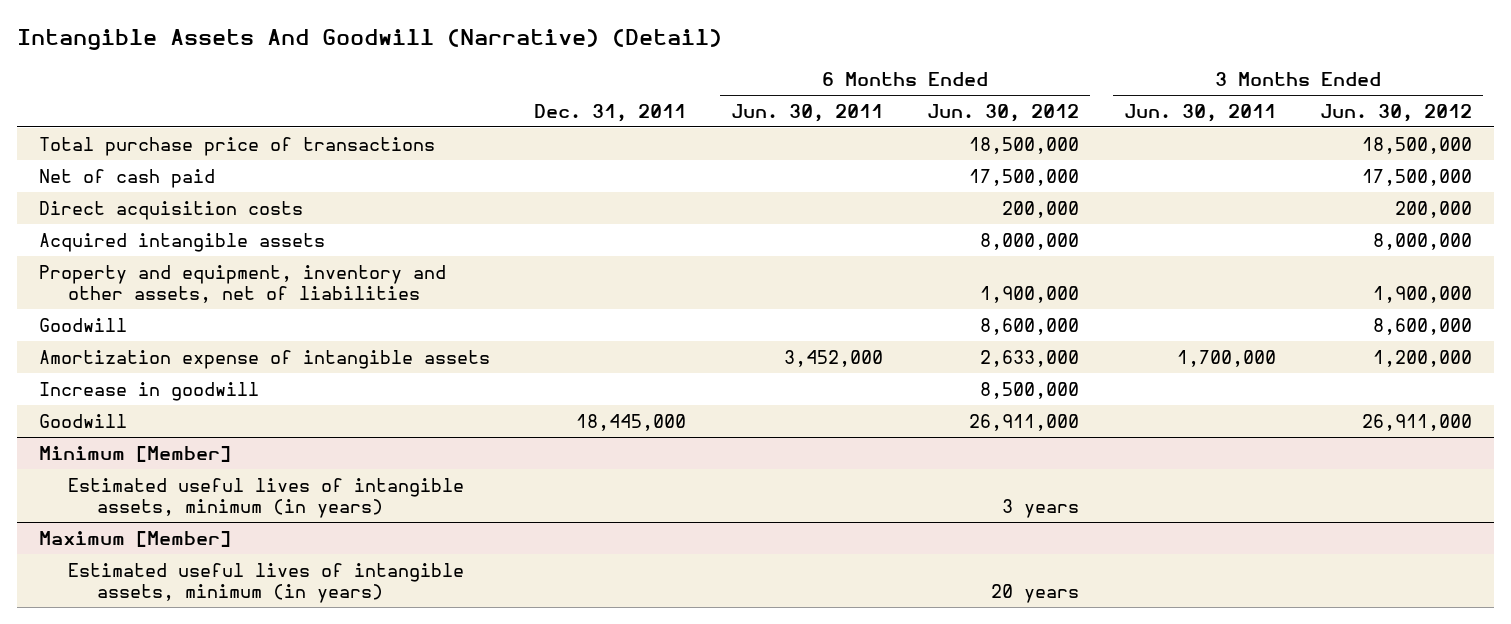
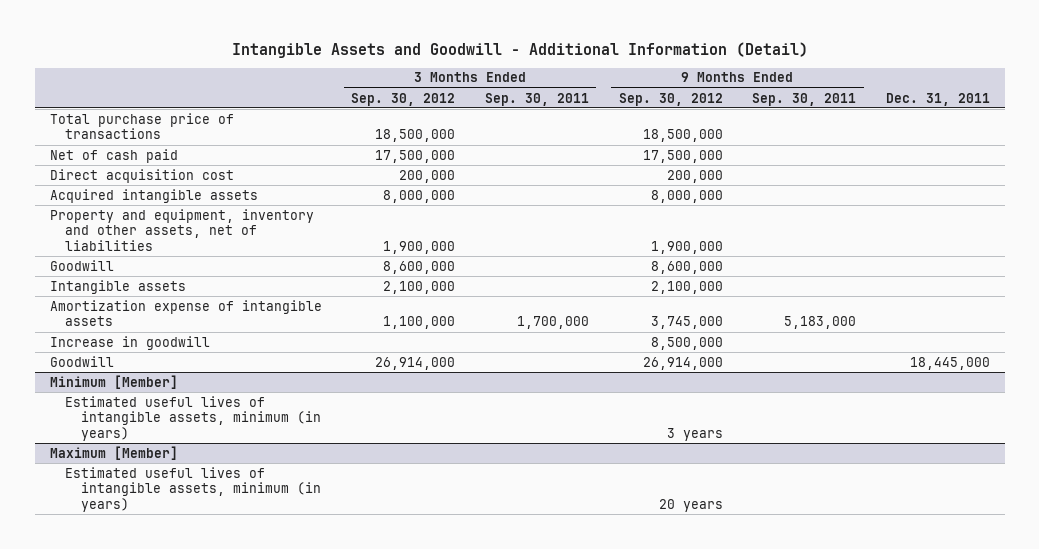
- Intangible Assets And Goodwill (Narrative) (Detail)
+ Intangible Assets and Goodwill - Additional Information (Detail)
- | Dec. 31, 2011 | 6 Months Ended Jun. 30, 2011 | 6 Months Ended Jun. 30, 2012 | 3 Months Ended Jun. 30, 2011 | 3 Months Ended Jun. 30, 2012
+ | 3 Months Ended Sep. 30, 2012 | 3 Months Ended Sep. 30, 2011 | 9 Months Ended Sep. 30, 2012 | 9 Months Ended Sep. 30, 2011 | Dec. 31, 2011
- Direct acquisition costs | | | 200,000 | | 200,000
+ Direct acquisition cost | 200,000 | | 200,000 | |
+ Intangible assets | 2,100,000 | | 2,100,000 | |

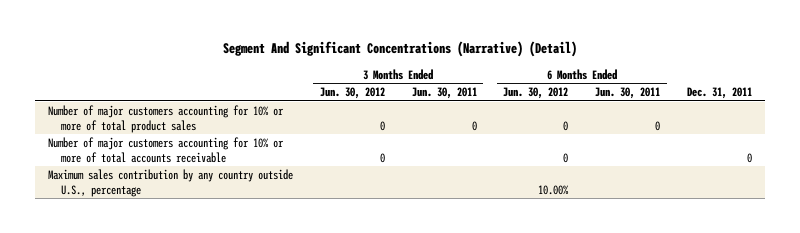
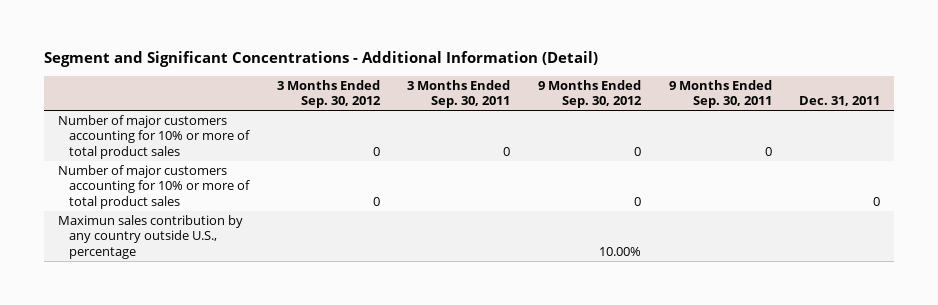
- Segment And Significant Concentrations (Narrative) (Detail)
+ Segment and Significant Concentrations - Additional Information (Detail)
- | 3 Months Ended Jun. 30, 2012 | 3 Months Ended Jun. 30, 2011 | 6 Months Ended Jun. 30, 2012 | 6 Months Ended Jun. 30, 2011 | Dec. 31, 2011
+ | 3 Months Ended Sep. 30, 2012 | 3 Months Ended Sep. 30, 2011 | 9 Months Ended Sep. 30, 2012 | 9 Months Ended Sep. 30, 2011 | Dec. 31, 2011
- Number of major customers accounting for 10% or more of total accounts receivable | 0 | | 0 | | 0
- Maximum sales contribution by any country outside U.S., percentage | | | 10.00% | |
+ Number of major customers accounting for 10% or more of total product sales | 0 | | 0 | | 0
+ Maximun sales contribution by any country outside U.S., percentage | | | 10.00% | |

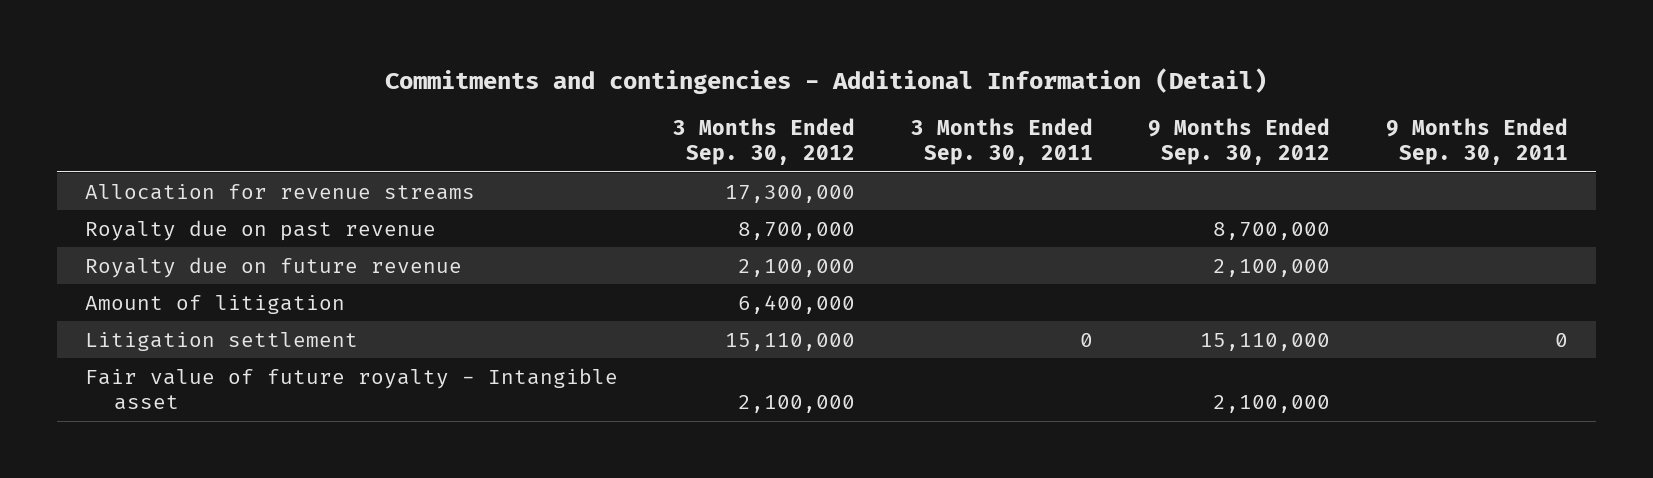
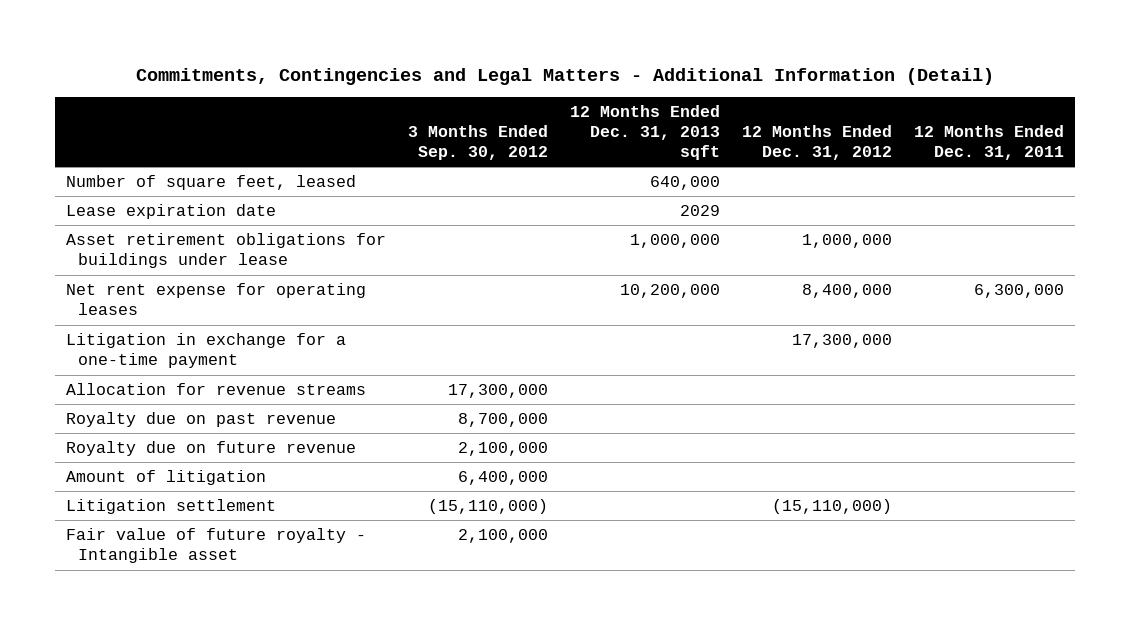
- Commitments and contingencies - Additional Information (Detail)
+ Commitments, Contingencies and Legal Matters - Additional Information (Detail)
- | 3 Months Ended Sep. 30, 2012 | 3 Months Ended Sep. 30, 2011 | 9 Months Ended Sep. 30, 2012 | 9 Months Ended Sep. 30, 2011
+ | 3 Months Ended Sep. 30, 2012 | 12 Months Ended Dec. 31, 2013 sqft | 12 Months Ended Dec. 31, 2012 | 12 Months Ended Dec. 31, 2011
+ Number of square feet, leased | | 640,000 | |
+ Lease expiration date | | 2029 | |
+ Asset retirement obligations for buildings under lease | | 1,000,000 | 1,000,000 |
+ Net rent expense for operating leases | | 10,200,000 | 8,400,000 | 6,300,000
+ Litigation in exchange for a one-time payment | | | 17,300,000 |
- Litigation settlement | 15,110,000 | 0 | 15,110,000 | 0
+ Litigation settlement | (15,110,000) | | (15,110,000) |

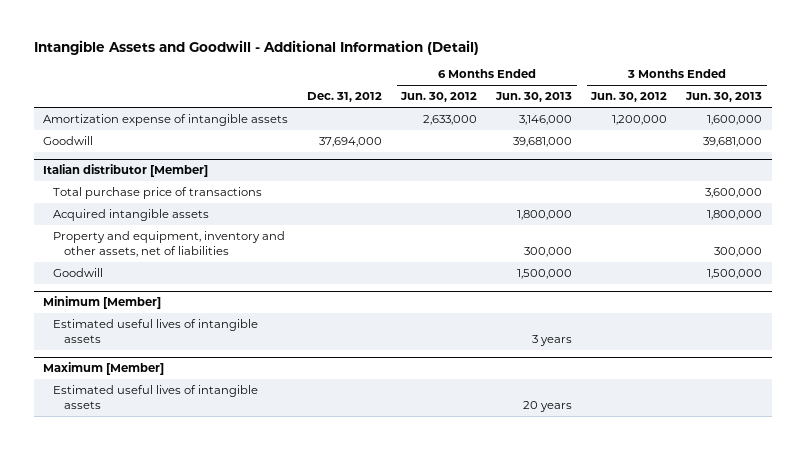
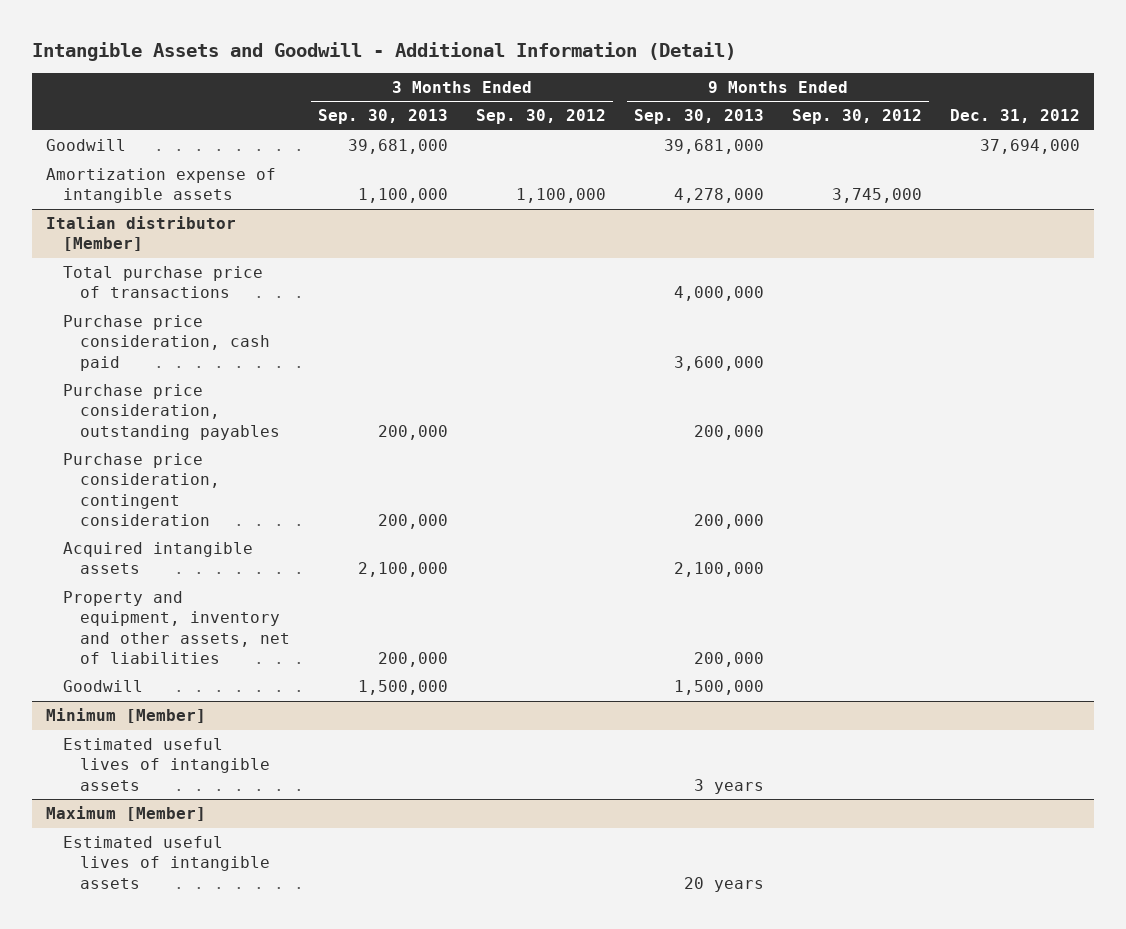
- | Dec. 31, 2012 | 6 Months Ended Jun. 30, 2012 | 6 Months Ended Jun. 30, 2013 | 3 Months Ended Jun. 30, 2012 | 3 Months Ended Jun. 30, 2013
+ | 3 Months Ended Sep. 30, 2013 | 3 Months Ended Sep. 30, 2012 | 9 Months Ended Sep. 30, 2013 | 9 Months Ended Sep. 30, 2012 | Dec. 31, 2012
moved down: Amortization expense of intangible assets | 1,100,000 | 1,100,000 | 4,278,000 | 3,745,000 |
@ Italian distributor [Member]
+ Purchase price consideration, cash paid | | | 3,600,000 | |
+ Purchase price consideration, outstanding payables | 200,000 | | 200,000 | |
+ Purchase price consideration, contingent consideration | 200,000 | | 200,000 | |

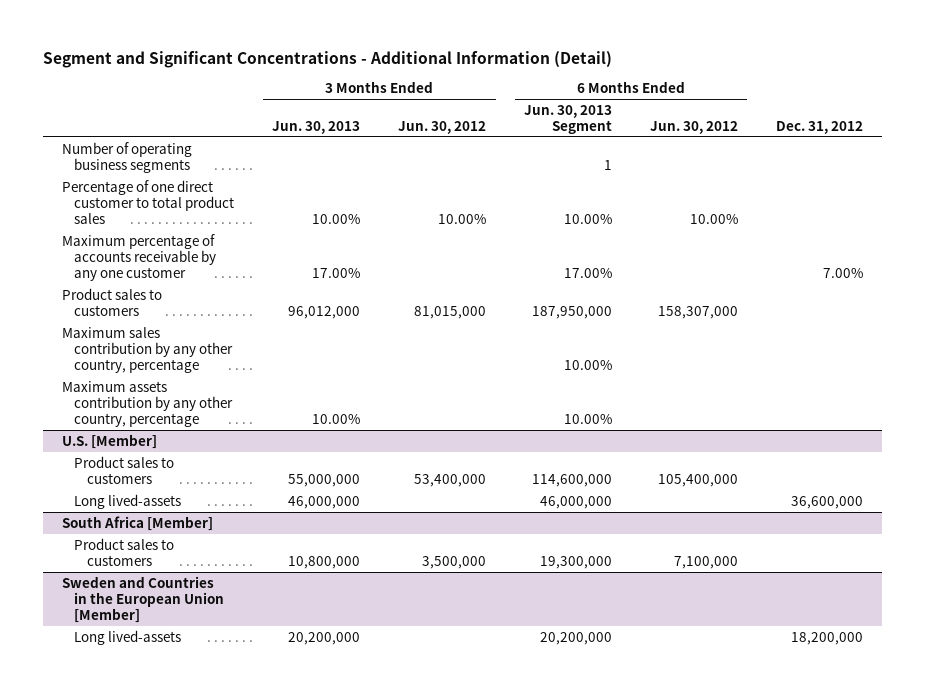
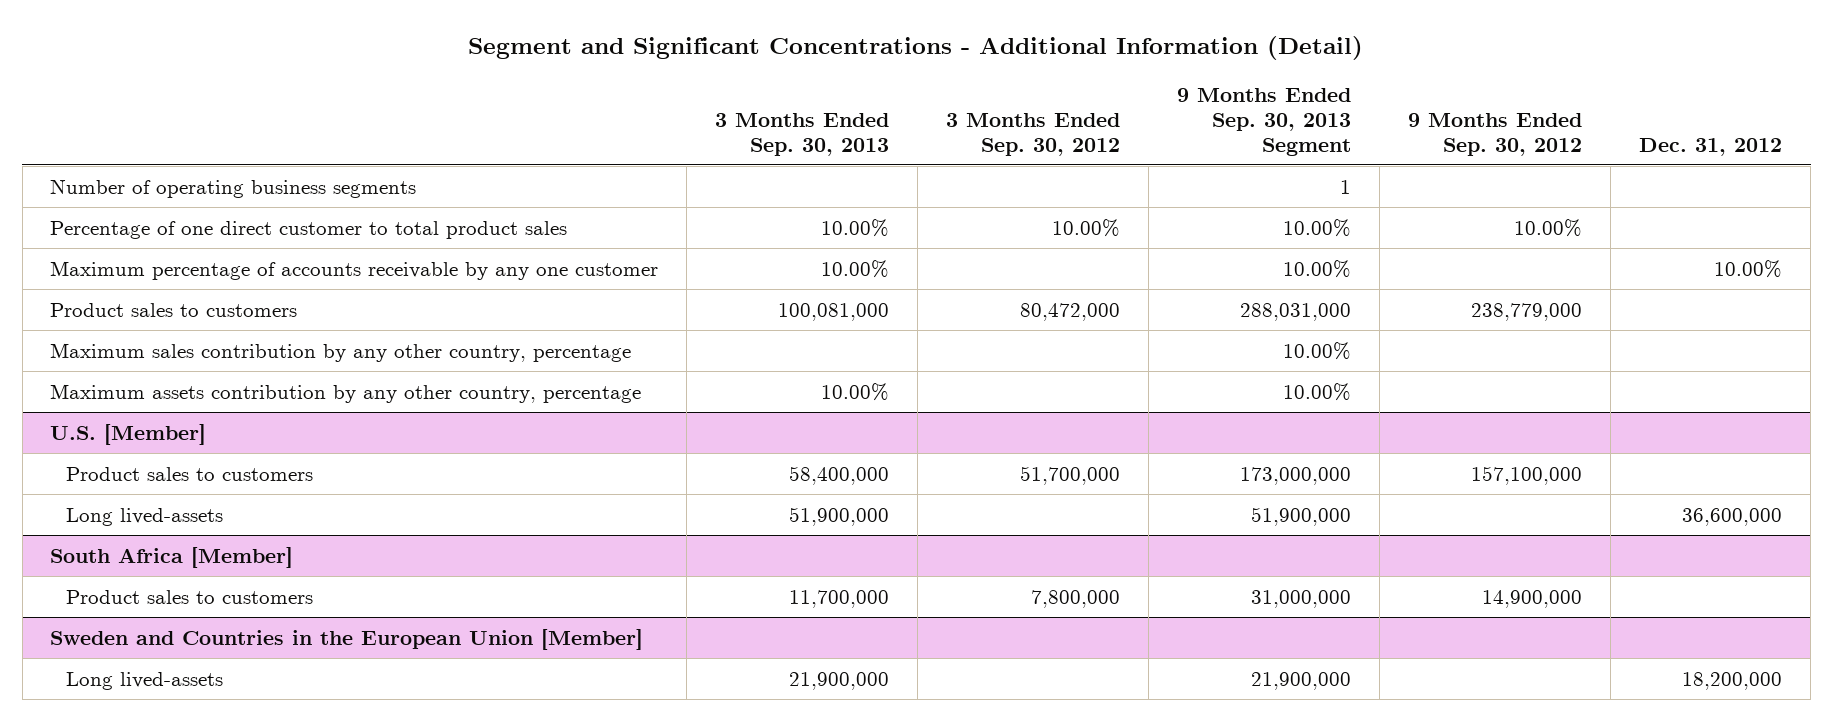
- | 3 Months Ended Jun. 30, 2013 | 3 Months Ended Jun. 30, 2012 | 6 Months Ended Jun. 30, 2013 Segment | 6 Months Ended Jun. 30, 2012 | Dec. 31, 2012
+ | 3 Months Ended Sep. 30, 2013 | 3 Months Ended Sep. 30, 2012 | 9 Months Ended Sep. 30, 2013 Segment | 9 Months Ended Sep. 30, 2012 | Dec. 31, 2012
- Maximum percentage of accounts receivable by any one customer | 17.00% | | 17.00% | | 7.00%
+ Maximum percentage of accounts receivable by any one customer | 10.00% | | 10.00% | | 10.00%

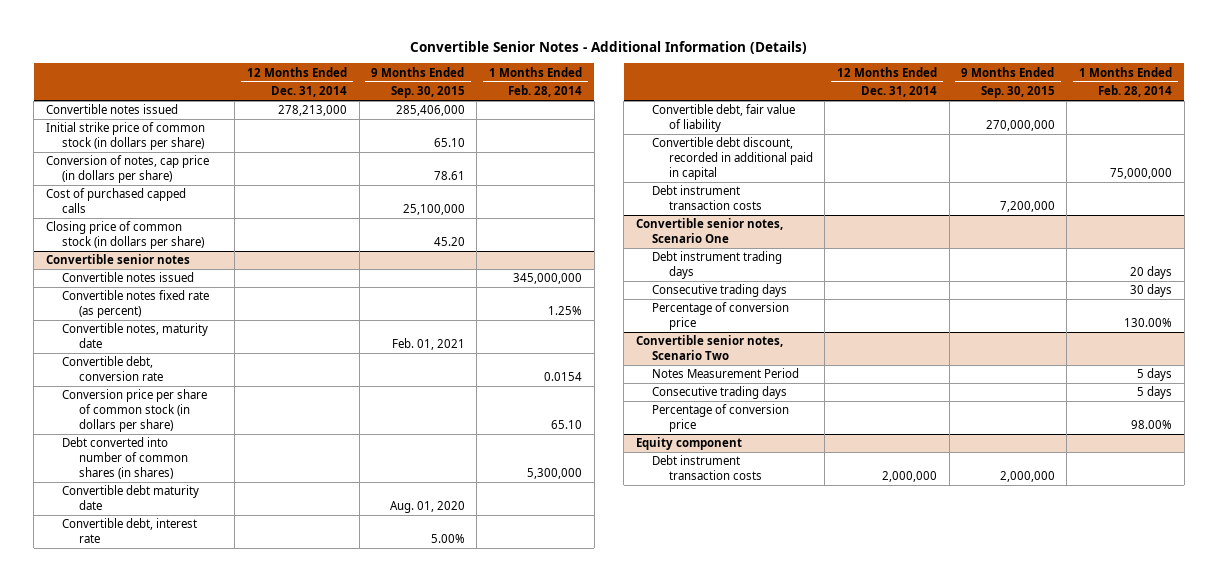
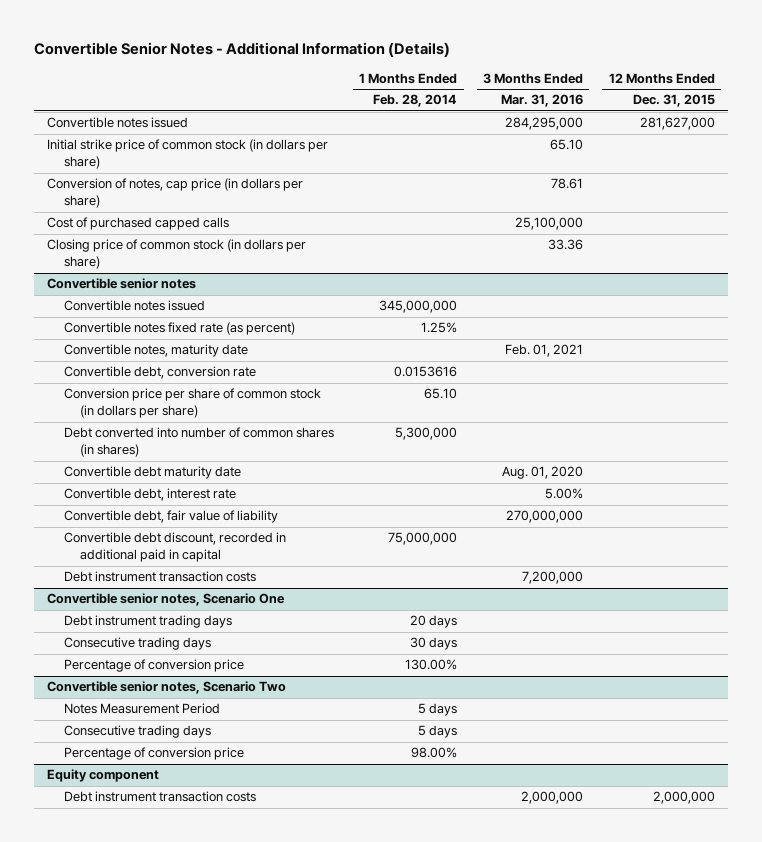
- | 12 Months Ended Dec. 31, 2014 | 9 Months Ended Sep. 30, 2015 | 1 Months Ended Feb. 28, 2014
+ | 1 Months Ended Feb. 28, 2014 | 3 Months Ended Mar. 31, 2016 | 12 Months Ended Dec. 31, 2015
@ Convertible senior notes
- Convertible debt, conversion rate | | | 0.0154
+ Convertible debt, conversion rate | 0.0153616 | |

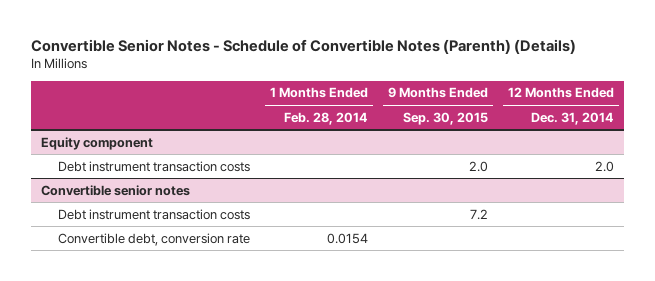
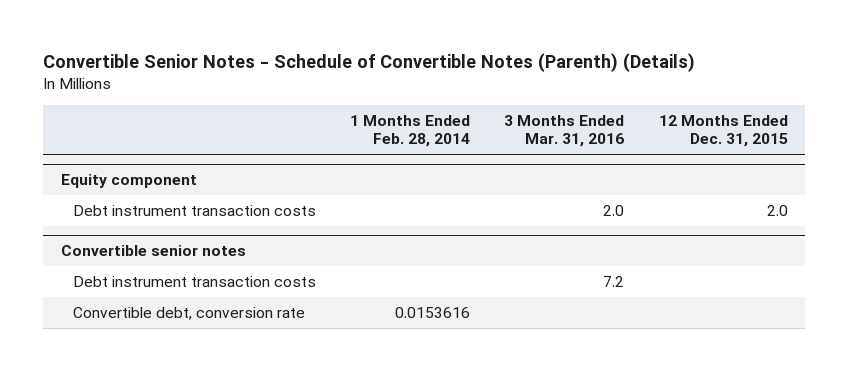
- | 1 Months Ended Feb. 28, 2014 | 9 Months Ended Sep. 30, 2015 | 12 Months Ended Dec. 31, 2014
+ | 1 Months Ended Feb. 28, 2014 | 3 Months Ended Mar. 31, 2016 | 12 Months Ended Dec. 31, 2015
@ Convertible senior notes
- Convertible debt, conversion rate | 0.0154 | |
+ Convertible debt, conversion rate | 0.0153616 | |

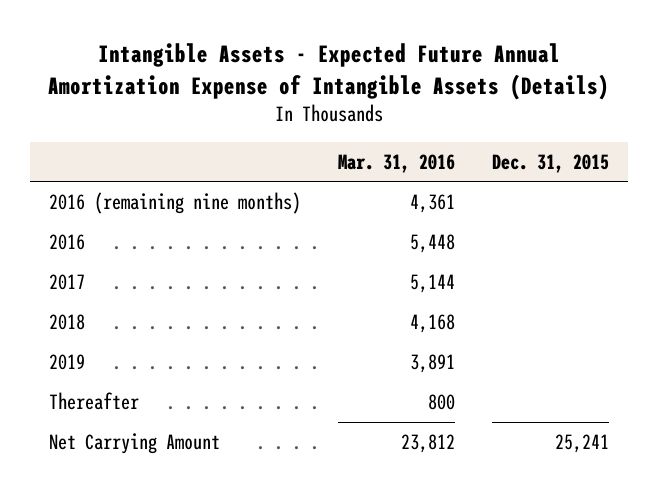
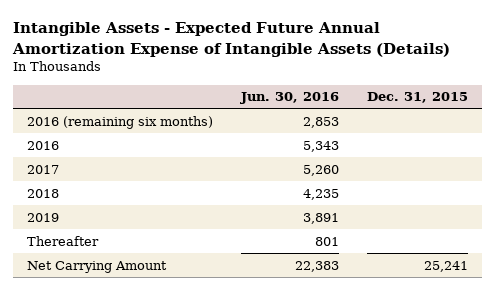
- | Mar. 31, 2016 | Dec. 31, 2015
+ | Jun. 30, 2016 | Dec. 31, 2015
- 2016 (remaining nine months) | 4,361 |
+ 2016 (remaining six months) | 2,853 |

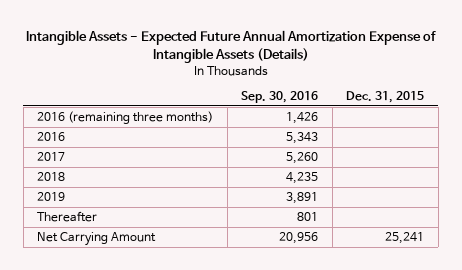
- | Jun. 30, 2016 | Dec. 31, 2015
+ | Sep. 30, 2016 | Dec. 31, 2015
- 2016 (remaining six months) | 2,853 |
+ 2016 (remaining three months) | 1,426 |

